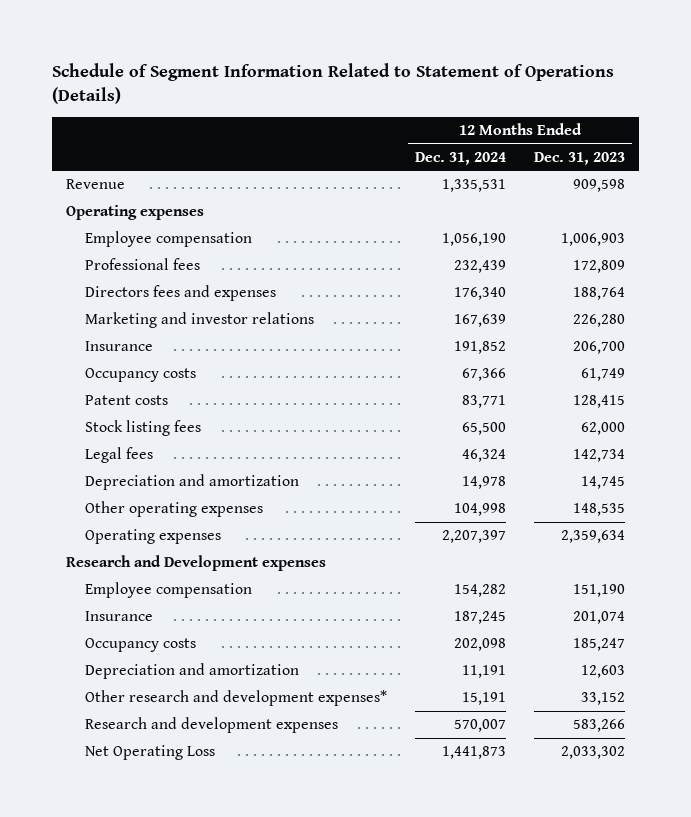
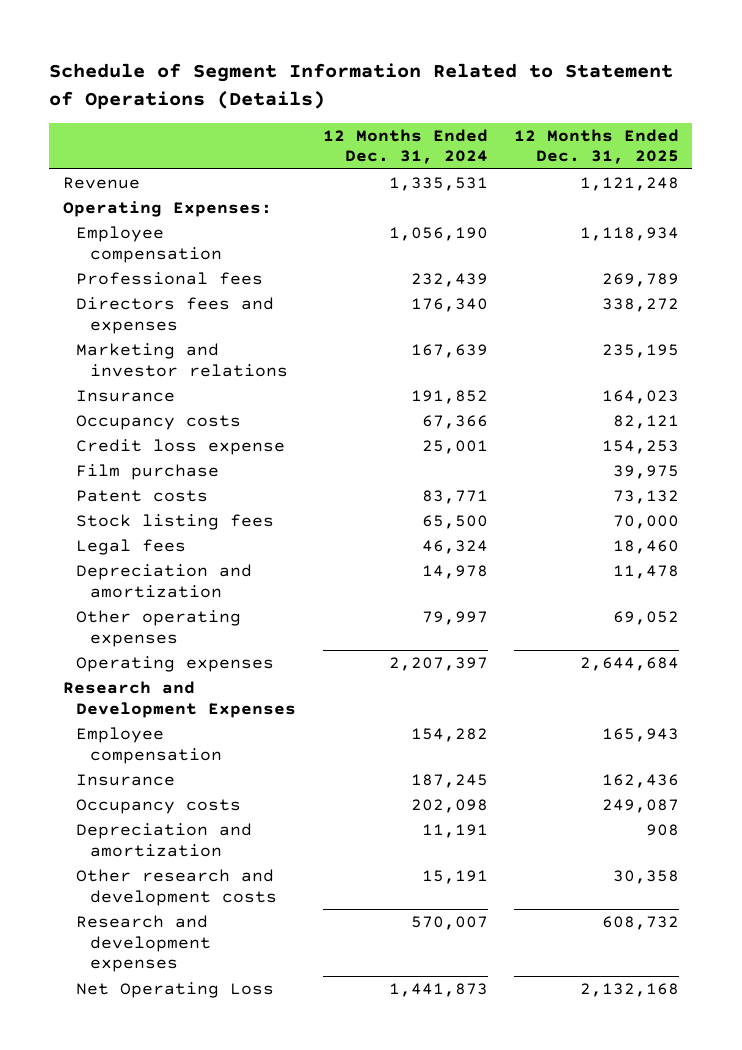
- | 12 Months Ended Dec. 31, 2024 | 12 Months Ended Dec. 31, 2023
+ | 12 Months Ended Dec. 31, 2024 | 12 Months Ended Dec. 31, 2025
- Operating expenses
+ Operating Expenses:
+ Credit loss expense | 25,001 | 154,253
+ Film purchase | | 39,975
- Other operating expenses | 104,998 | 148,535
+ Other operating expenses | 79,997 | 69,052
- Research and Development expenses
+ Research and Development Expenses
- Other research and development expenses* | 15,191 | 33,152
+ Other research and development costs | 15,191 | 30,358

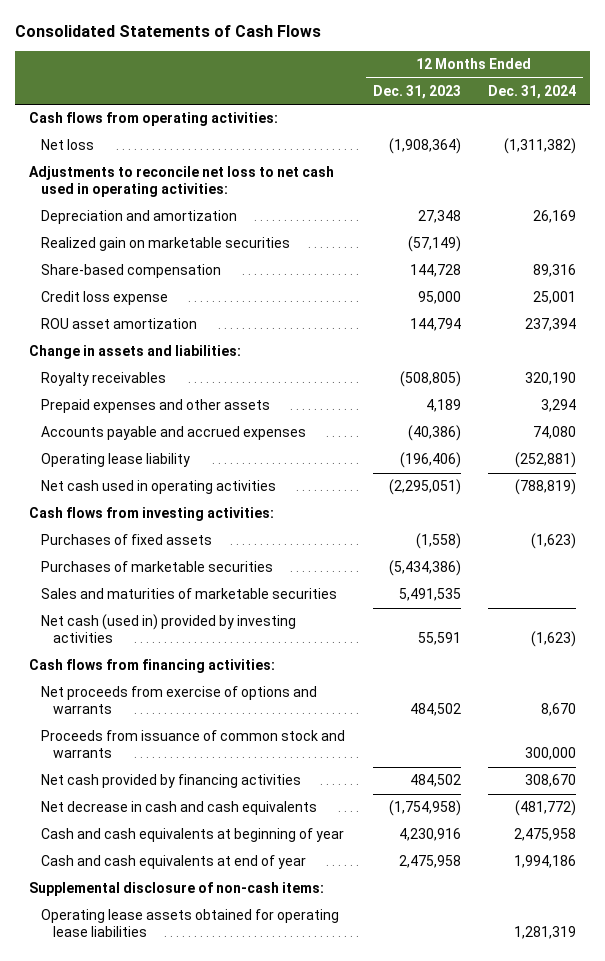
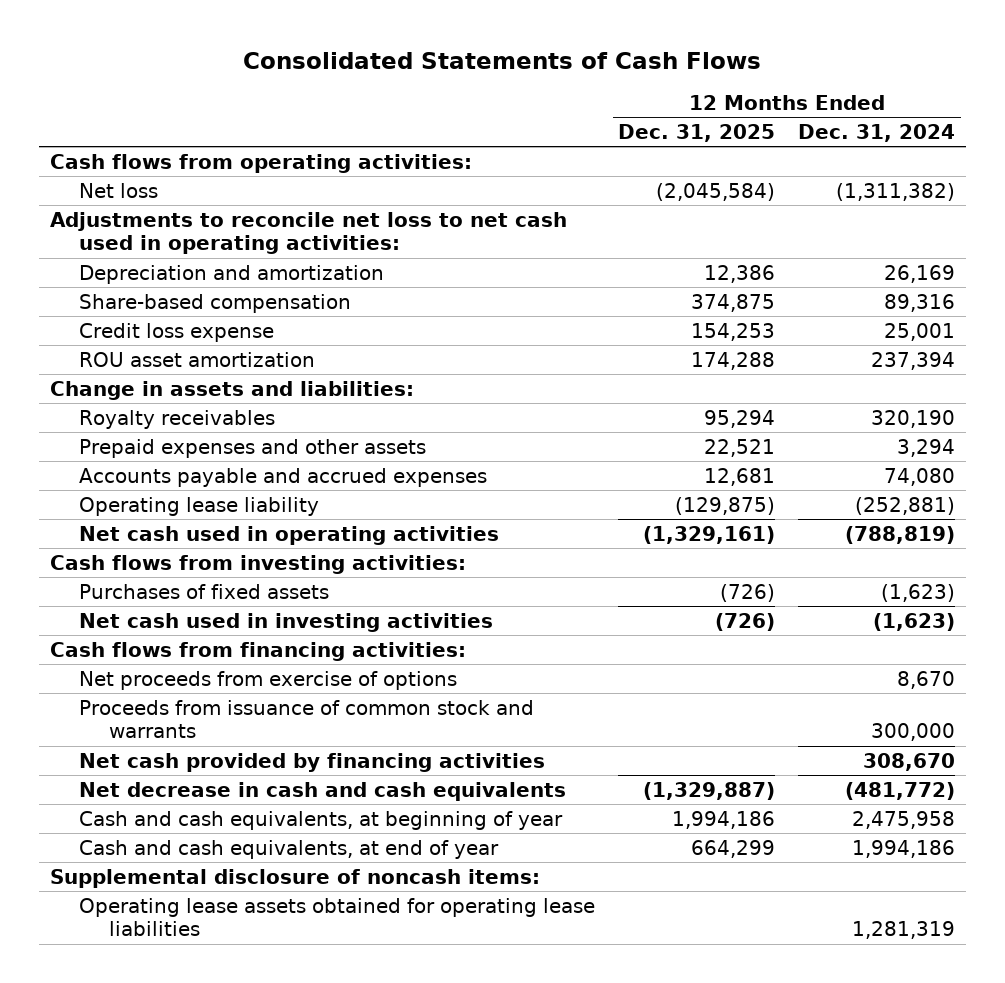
- | 12 Months Ended Dec. 31, 2023 | 12 Months Ended Dec. 31, 2024
+ | 12 Months Ended Dec. 31, 2025 | 12 Months Ended Dec. 31, 2024
- Realized gain on marketable securities | (57,149) |
- Purchases of marketable securities | (5,434,386) |
- Sales and maturities of marketable securities | 5,491,535 |
- Net cash (used in) provided by investing activities | 55,591 | (1,623)
+ Net cash used in investing activities | (726) | (1,623)
- Net proceeds from exercise of options and warrants | 484,502 | 8,670
+ Net proceeds from exercise of options | | 8,670
- Cash and cash equivalents at beginning of year | 4,230,916 | 2,475,958
- Cash and cash equivalents at end of year | 2,475,958 | 1,994,186
- Supplemental disclosure of non-cash items:
+ Cash and cash equivalents, at beginning of year | 1,994,186 | 2,475,958
+ Cash and cash equivalents, at end of year | 664,299 | 1,994,186
+ Supplemental disclosure of noncash items:

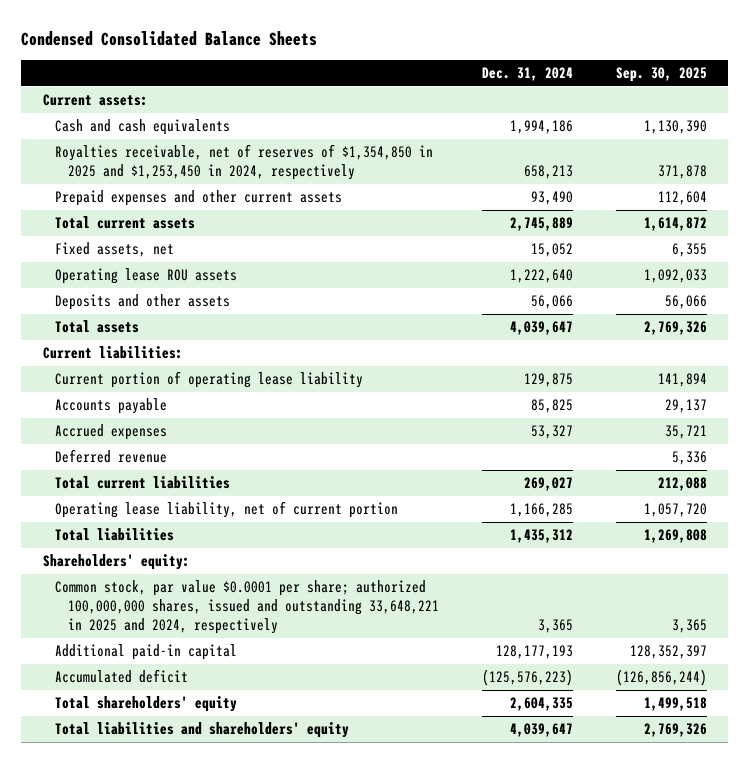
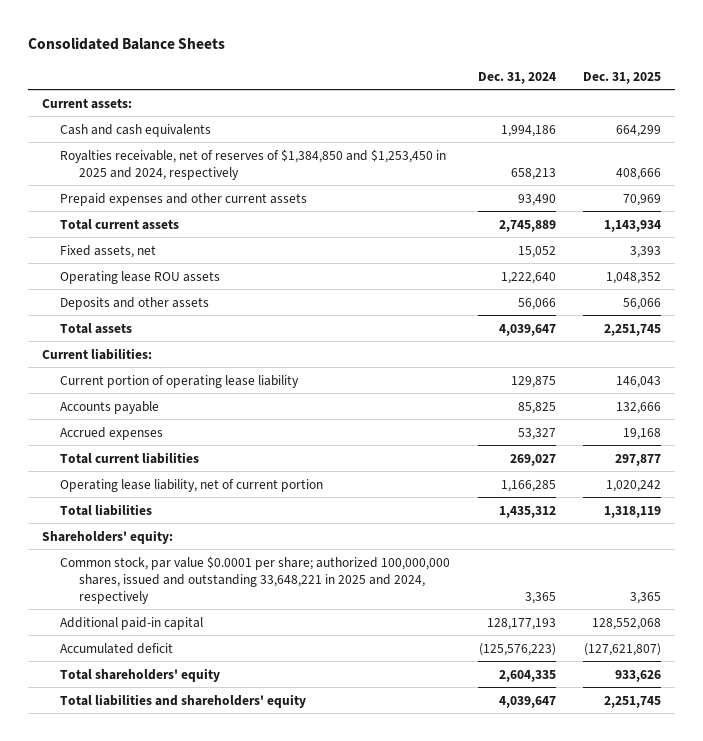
- Condensed Consolidated Balance Sheets
+ Consolidated Balance Sheets
- | Dec. 31, 2024 | Sep. 30, 2025
+ | Dec. 31, 2024 | Dec. 31, 2025
- Royalties receivable, net of reserves of $1,354,850 in 2025 and $1,253,450 in 2024, respectively | 658,213 | 371,878
+ Royalties receivable, net of reserves of $1,384,850 and $1,253,450 in 2025 and 2024, respectively | 658,213 | 408,666
- Deferred revenue | | 5,336

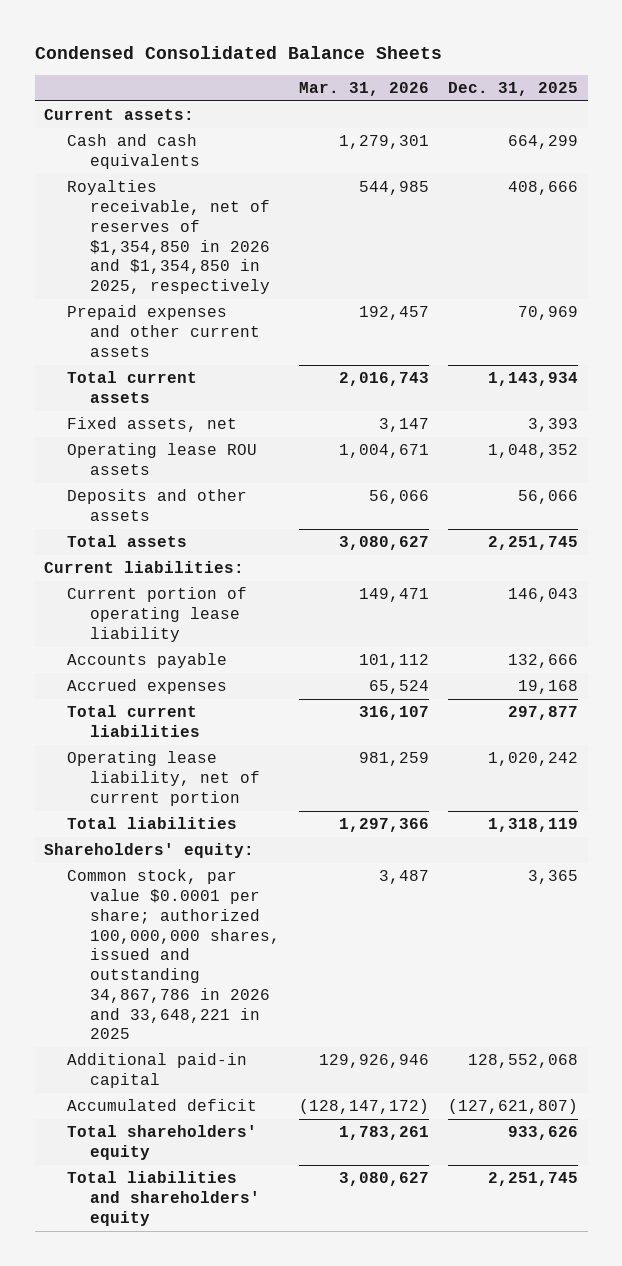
- Consolidated Balance Sheets
+ Condensed Consolidated Balance Sheets
- | Dec. 31, 2024 | Dec. 31, 2025
+ | Mar. 31, 2026 | Dec. 31, 2025
- Royalties receivable, net of reserves of $1,384,850 and $1,253,450 in 2025 and 2024, respectively | 658,213 | 408,666
+ Royalties receivable, net of reserves of $1,354,850 in 2026 and $1,354,850 in 2025, respectively | 544,985 | 408,666
- Common stock, par value $0.0001 per share; authorized 100,000,000 shares, issued and outstanding 33,648,221 in 2025 and 2024, respectively | 3,365 | 3,365
+ Common stock, par value $0.0001 per share; authorized 100,000,000 shares, issued and outstanding 34,867,786 in 2026 and 33,648,221 in 2025 | 3,487 | 3,365

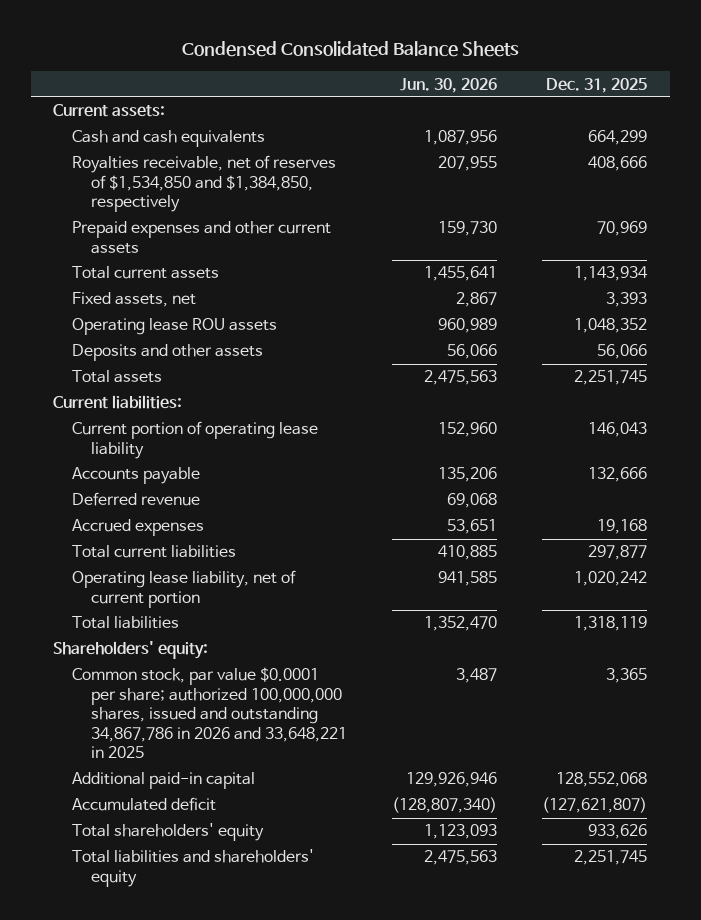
- | Mar. 31, 2026 | Dec. 31, 2025
+ | Jun. 30, 2026 | Dec. 31, 2025
- Royalties receivable, net of reserves of $1,354,850 in 2026 and $1,354,850 in 2025, respectively | 544,985 | 408,666
+ Royalties receivable, net of reserves of $1,534,850 and $1,384,850, respectively | 207,955 | 408,666
+ Deferred revenue | 69,068 |

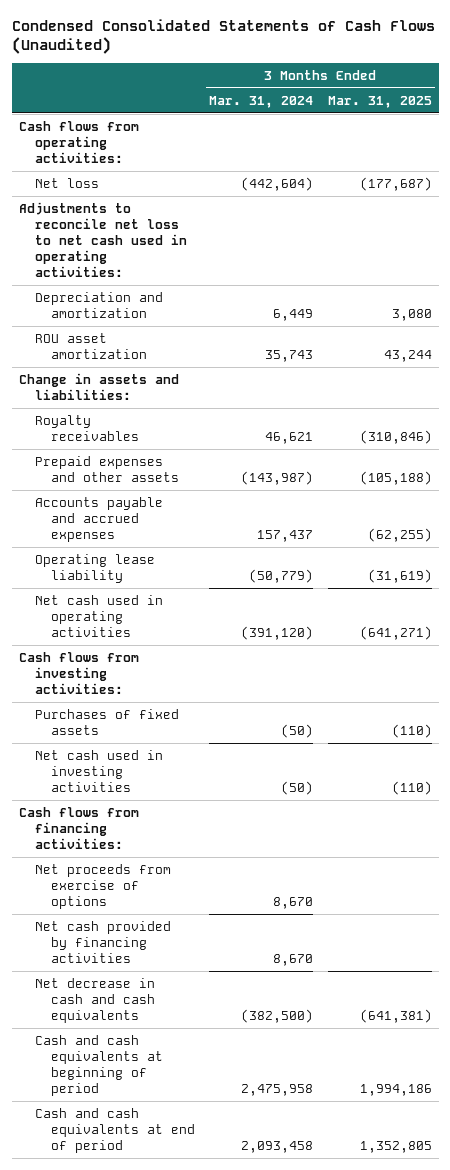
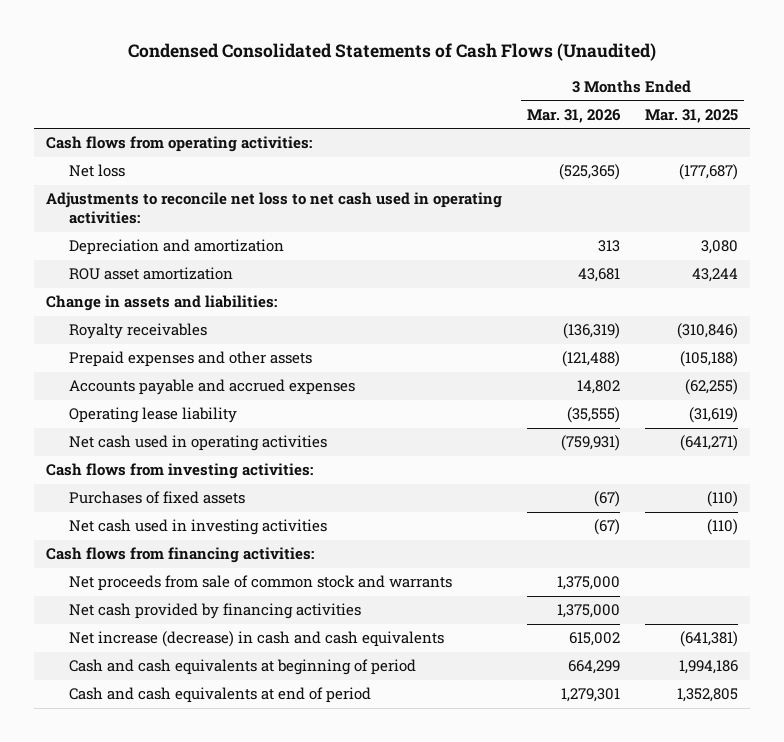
- | 3 Months Ended Mar. 31, 2024 | 3 Months Ended Mar. 31, 2025
+ | 3 Months Ended Mar. 31, 2026 | 3 Months Ended Mar. 31, 2025
- Net proceeds from exercise of options | 8,670 |
+ Net proceeds from sale of common stock and warrants | 1,375,000 |
- Net decrease in cash and cash equivalents | (382,500) | (641,381)
+ Net increase (decrease) in cash and cash equivalents | 615,002 | (641,381)

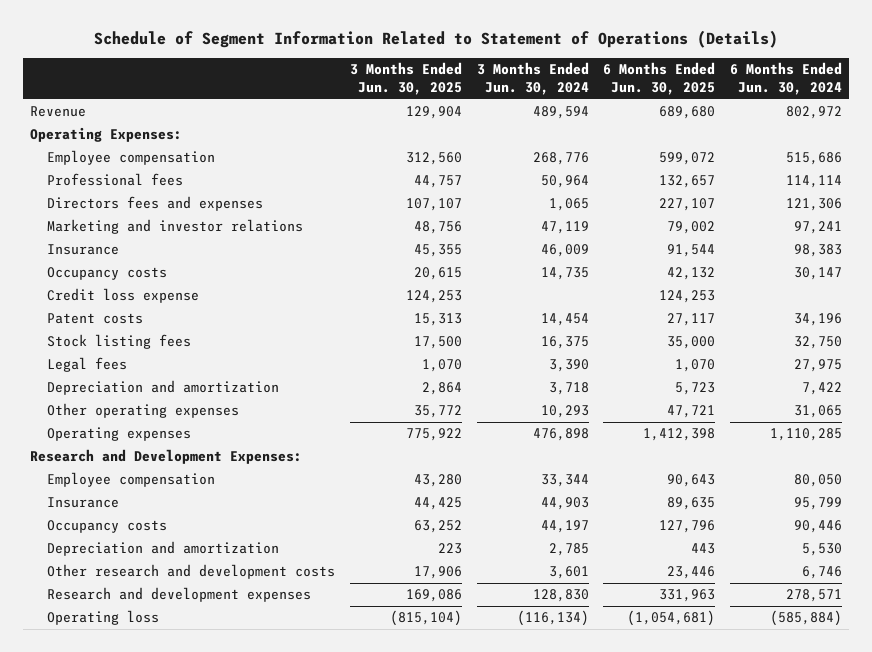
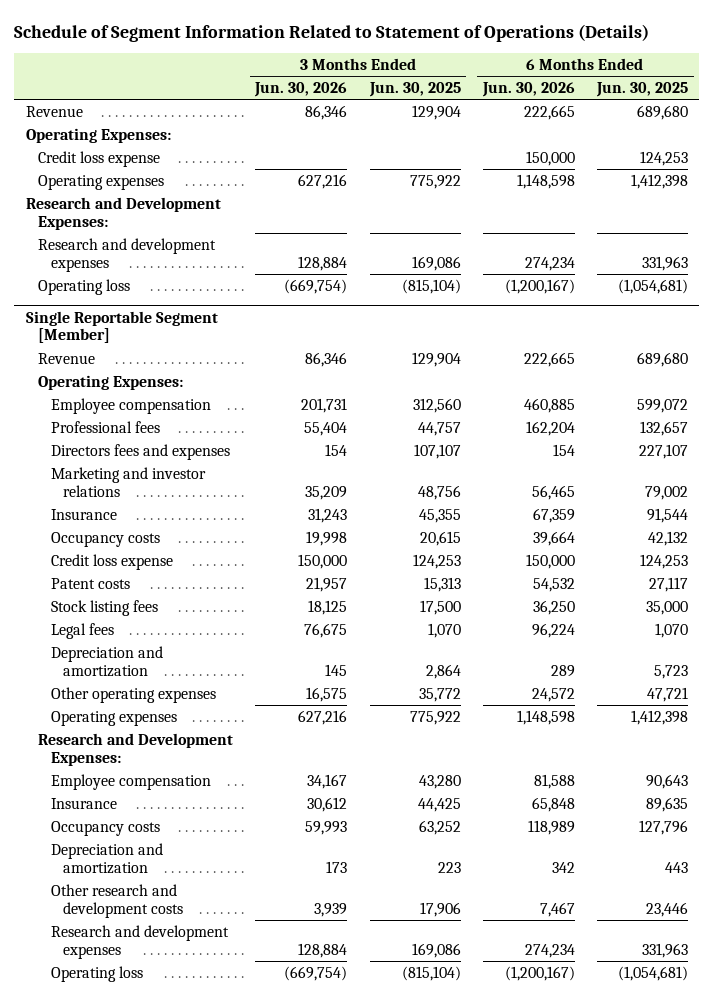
- | 3 Months Ended Jun. 30, 2025 | 3 Months Ended Jun. 30, 2024 | 6 Months Ended Jun. 30, 2025 | 6 Months Ended Jun. 30, 2024
+ | 3 Months Ended Jun. 30, 2026 | 3 Months Ended Jun. 30, 2025 | 6 Months Ended Jun. 30, 2026 | 6 Months Ended Jun. 30, 2025
+ Credit loss expense | | | 150,000 | 124,253
+ Operating expenses | 627,216 | 775,922 | 1,148,598 | 1,412,398
+ Research and Development Expenses:
+ Research and development expenses | 128,884 | 169,086 | 274,234 | 331,963
+ Operating loss | (669,754) | (815,104) | (1,200,167) | (1,054,681)
+ Single Reportable Segment [Member]
+ Revenue | 86,346 | 129,904 | 222,665 | 689,680
+ Operating Expenses:

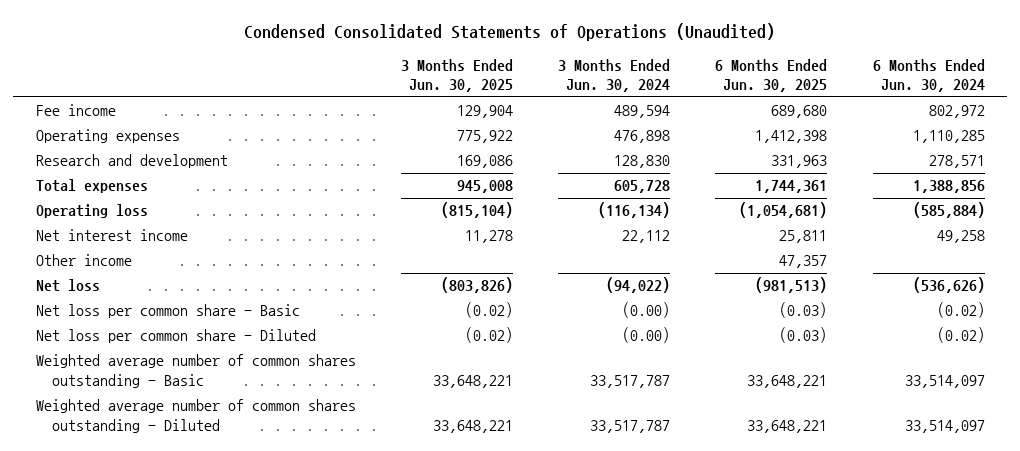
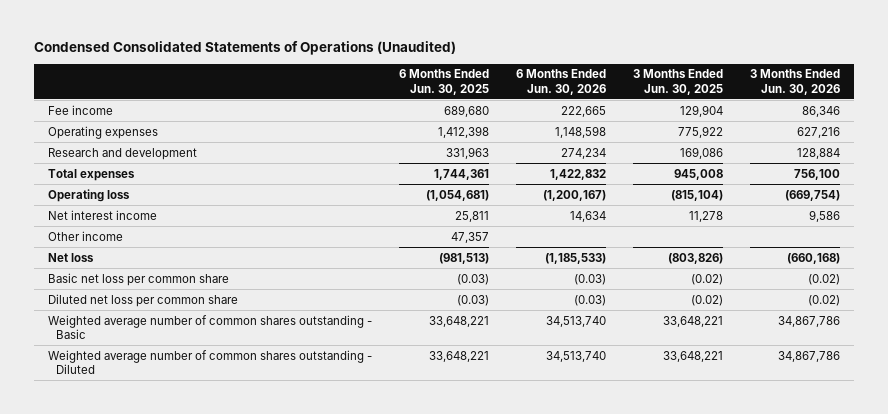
- | 3 Months Ended Jun. 30, 2025 | 3 Months Ended Jun. 30, 2024 | 6 Months Ended Jun. 30, 2025 | 6 Months Ended Jun. 30, 2024
+ | 6 Months Ended Jun. 30, 2025 | 6 Months Ended Jun. 30, 2026 | 3 Months Ended Jun. 30, 2025 | 3 Months Ended Jun. 30, 2026
- Net loss per common share - Basic | (0.02) | (0.00) | (0.03) | (0.02)
- Net loss per common share - Diluted | (0.02) | (0.00) | (0.03) | (0.02)
+ Basic net loss per common share | (0.03) | (0.03) | (0.02) | (0.02)
+ Diluted net loss per common share | (0.03) | (0.03) | (0.02) | (0.02)

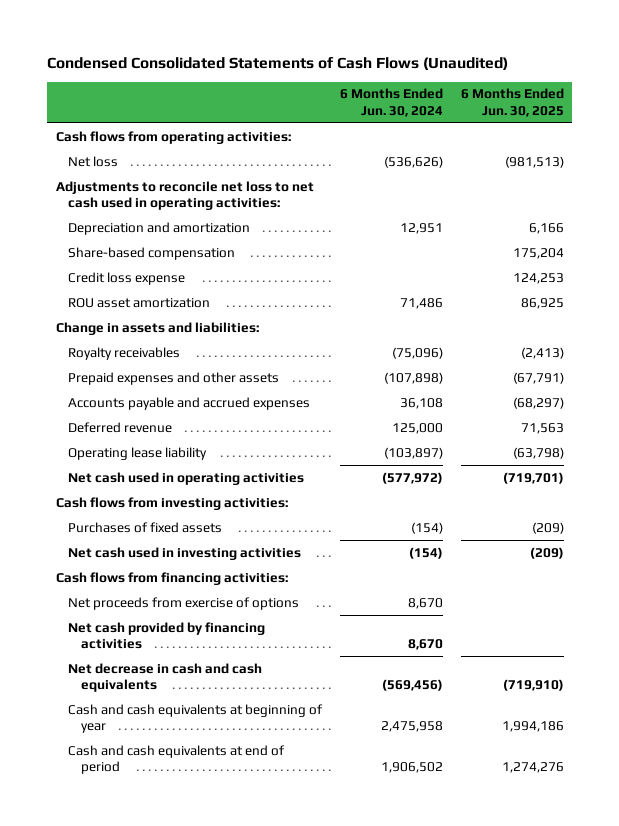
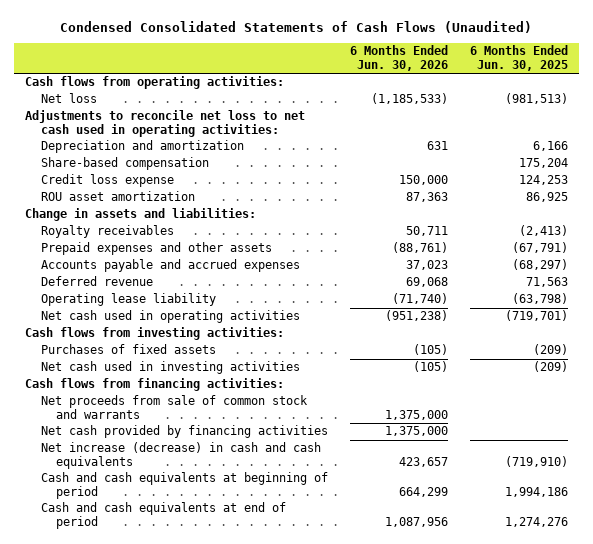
- | 6 Months Ended Jun. 30, 2024 | 6 Months Ended Jun. 30, 2025
+ | 6 Months Ended Jun. 30, 2026 | 6 Months Ended Jun. 30, 2025
- Net proceeds from exercise of options | 8,670 |
+ Net proceeds from sale of common stock and warrants | 1,375,000 |
- Net decrease in cash and cash equivalents | (569,456) | (719,910)
- Cash and cash equivalents at beginning of year | 2,475,958 | 1,994,186
+ Net increase (decrease) in cash and cash equivalents | 423,657 | (719,910)
+ Cash and cash equivalents at beginning of period | 664,299 | 1,994,186

